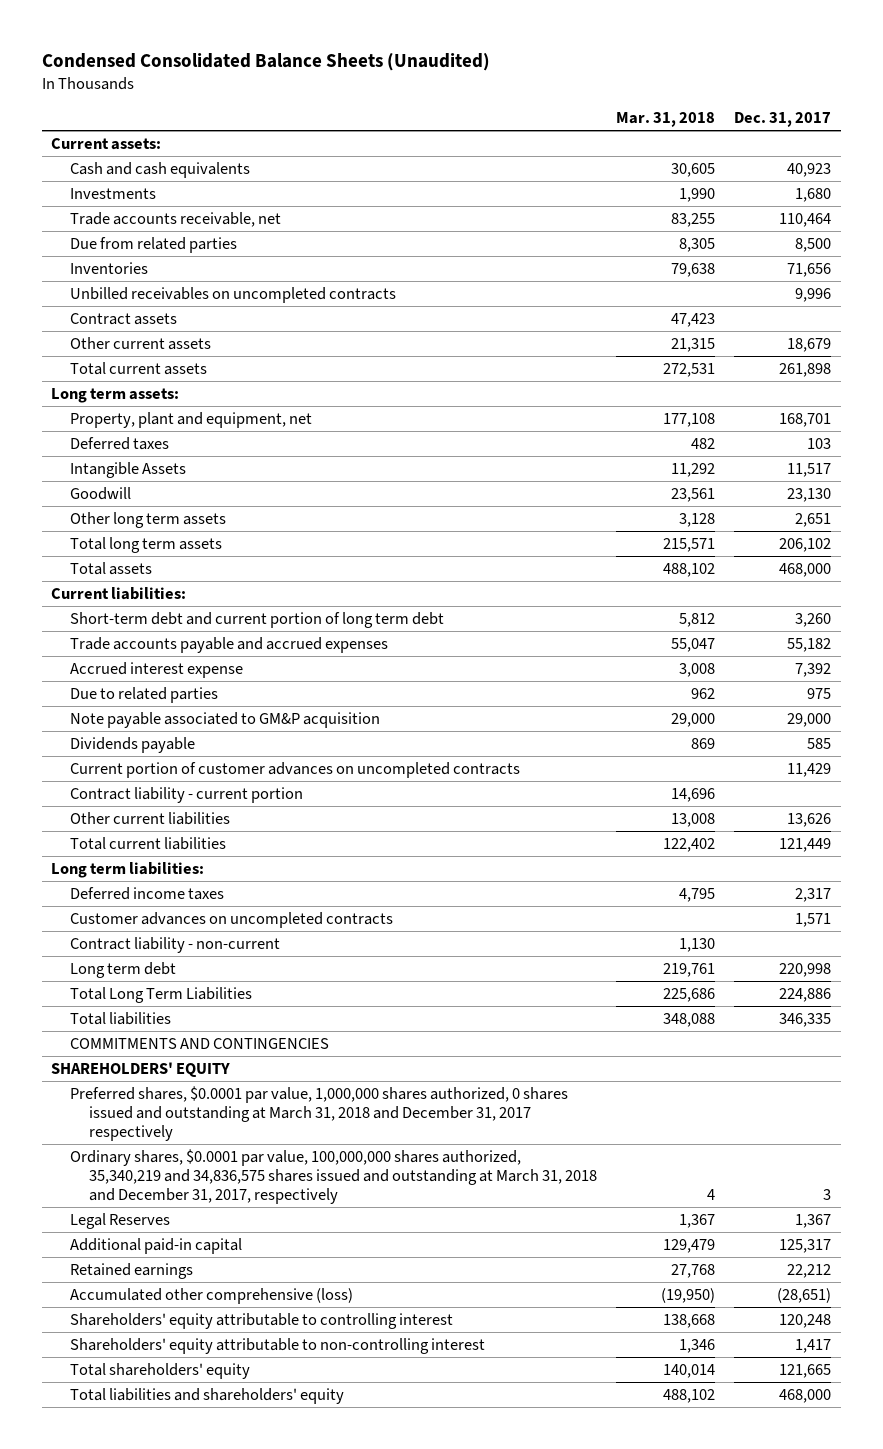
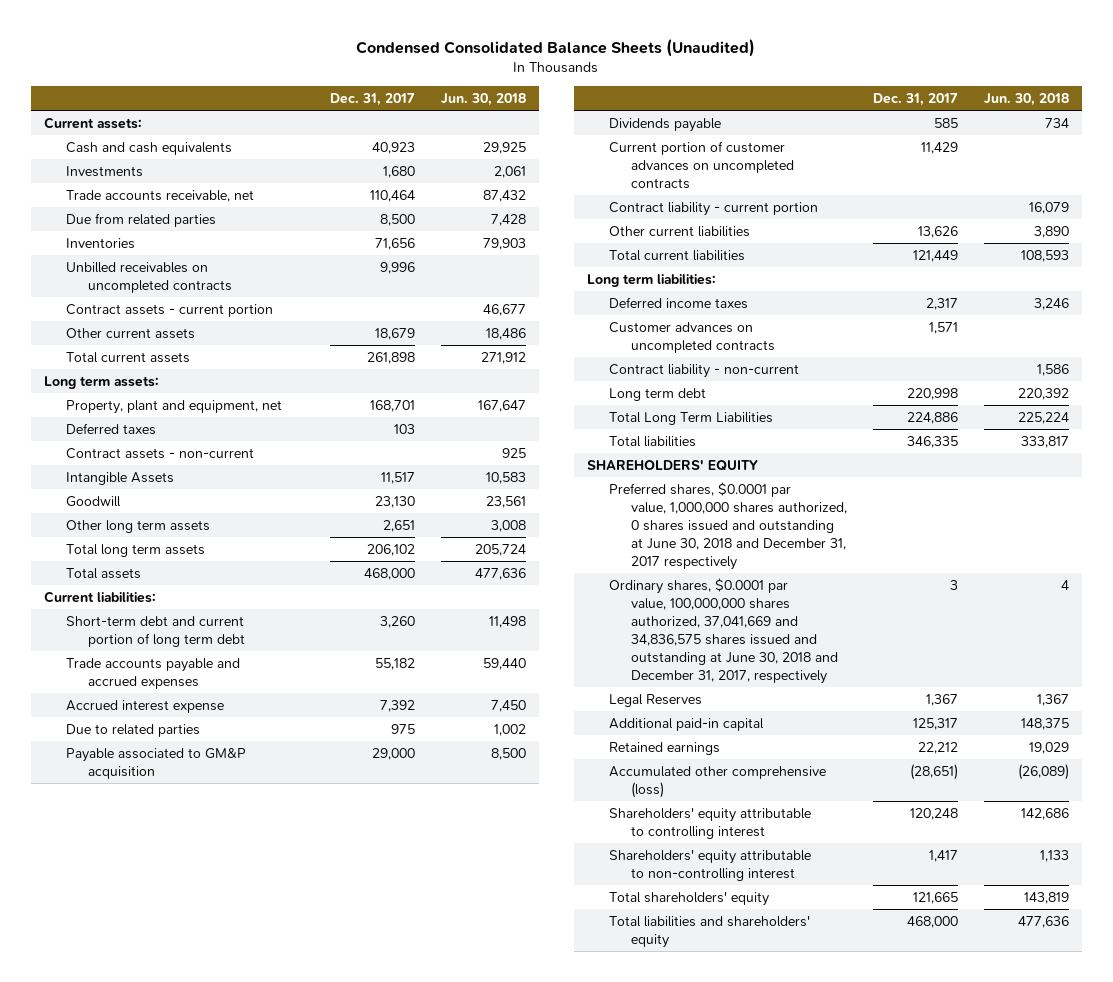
- | Mar. 31, 2018 | Dec. 31, 2017
+ | Dec. 31, 2017 | Jun. 30, 2018
- Contract assets | 47,423 |
+ Contract assets - current portion | | 46,677
+ Contract assets - non-current | | 925
- Note payable associated to GM&P acquisition | 29,000 | 29,000
+ Payable associated to GM&P acquisition | 29,000 | 8,500
- COMMITMENTS AND CONTINGENCIES
- Preferred shares, $0.0001 par value, 1,000,000 shares authorized, 0 shares issued and outstanding at March 31, 2018 and December 31, 2017 respectively
- Ordinary shares, $0.0001 par value, 100,000,000 shares authorized, 35,340,219 and 34,836,575 shares issued and outstanding at March 31, 2018 and December 31, 2017, respectively | 4 | 3
+ Preferred shares, $0.0001 par value, 1,000,000 shares authorized, 0 shares issued and outstanding at June 30, 2018 and December 31, 2017 respectively
+ Ordinary shares, $0.0001 par value, 100,000,000 shares authorized, 37,041,669 and 34,836,575 shares issued and outstanding at June 30, 2018 and December 31, 2017, respectively | 3 | 4

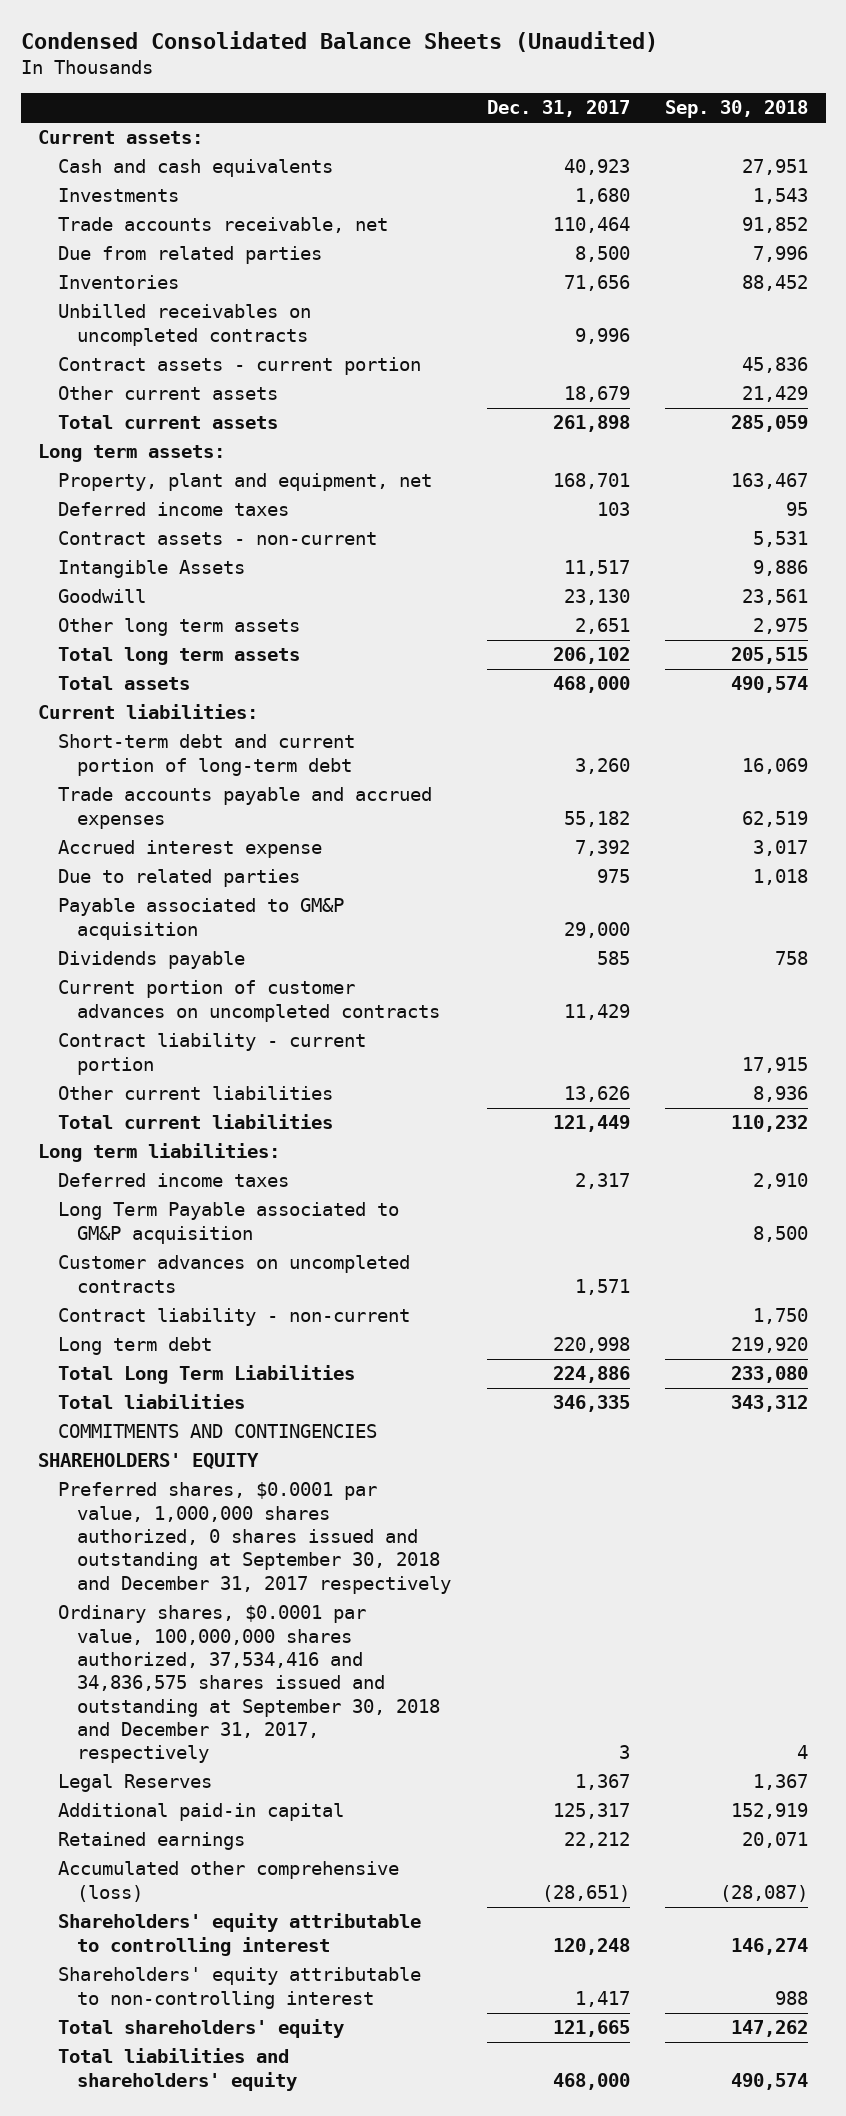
- | Dec. 31, 2017 | Jun. 30, 2018
+ | Dec. 31, 2017 | Sep. 30, 2018
- Deferred taxes | 103 |
+ Deferred income taxes | 103 | 95
- Short-term debt and current portion of long term debt | 3,260 | 11,498
+ Short-term debt and current portion of long-term debt | 3,260 | 16,069
+ Long Term Payable associated to GM&P acquisition | | 8,500
+ COMMITMENTS AND CONTINGENCIES
- Preferred shares, $0.0001 par value, 1,000,000 shares authorized, 0 shares issued and outstanding at June 30, 2018 and December 31, 2017 respectively
- Ordinary shares, $0.0001 par value, 100,000,000 shares authorized, 37,041,669 and 34,836,575 shares issued and outstanding at June 30, 2018 and December 31, 2017, respectively | 3 | 4
+ Preferred shares, $0.0001 par value, 1,000,000 shares authorized, 0 shares issued and outstanding at September 30, 2018 and December 31, 2017 respectively
+ Ordinary shares, $0.0001 par value, 100,000,000 shares authorized, 37,534,416 and 34,836,575 shares issued and outstanding at September 30, 2018 and December 31, 2017, respectively | 3 | 4

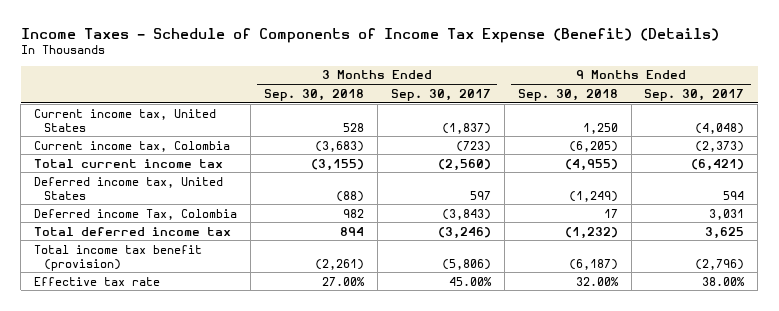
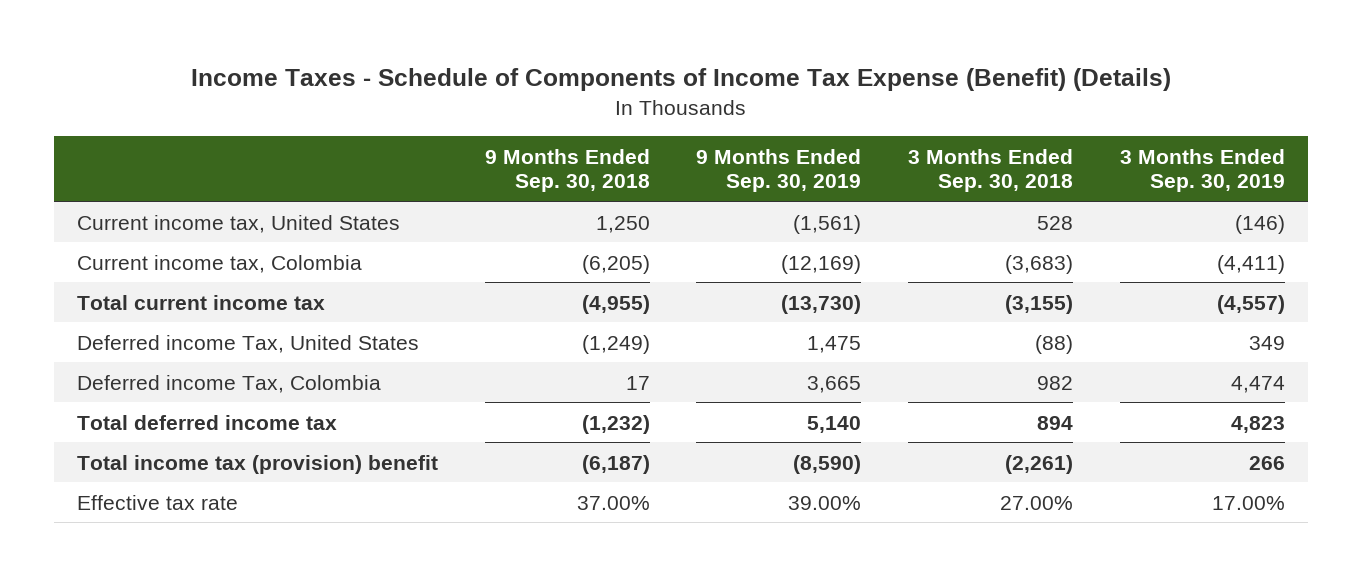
- | 3 Months Ended Sep. 30, 2018 | 3 Months Ended Sep. 30, 2017 | 9 Months Ended Sep. 30, 2018 | 9 Months Ended Sep. 30, 2017
+ | 9 Months Ended Sep. 30, 2018 | 9 Months Ended Sep. 30, 2019 | 3 Months Ended Sep. 30, 2018 | 3 Months Ended Sep. 30, 2019
- Deferred income tax, United States | (88) | 597 | (1,249) | 594
+ Deferred income Tax, United States | (1,249) | 1,475 | (88) | 349
- Total income tax benefit (provision) | (2,261) | (5,806) | (6,187) | (2,796)
- Effective tax rate | 27.00% | 45.00% | 32.00% | 38.00%
+ Total income tax (provision) benefit | (6,187) | (8,590) | (2,261) | 266
+ Effective tax rate | 37.00% | 39.00% | 27.00% | 17.00%

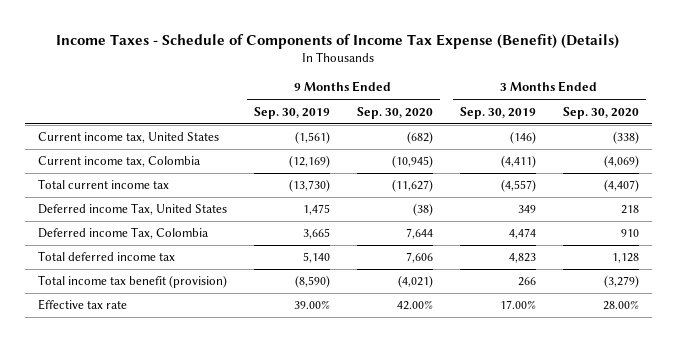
- | 9 Months Ended Sep. 30, 2018 | 9 Months Ended Sep. 30, 2019 | 3 Months Ended Sep. 30, 2018 | 3 Months Ended Sep. 30, 2019
+ | 9 Months Ended Sep. 30, 2019 | 9 Months Ended Sep. 30, 2020 | 3 Months Ended Sep. 30, 2019 | 3 Months Ended Sep. 30, 2020
- Total income tax (provision) benefit | (6,187) | (8,590) | (2,261) | 266
+ Total income tax benefit (provision) | (8,590) | (4,021) | 266 | (3,279)

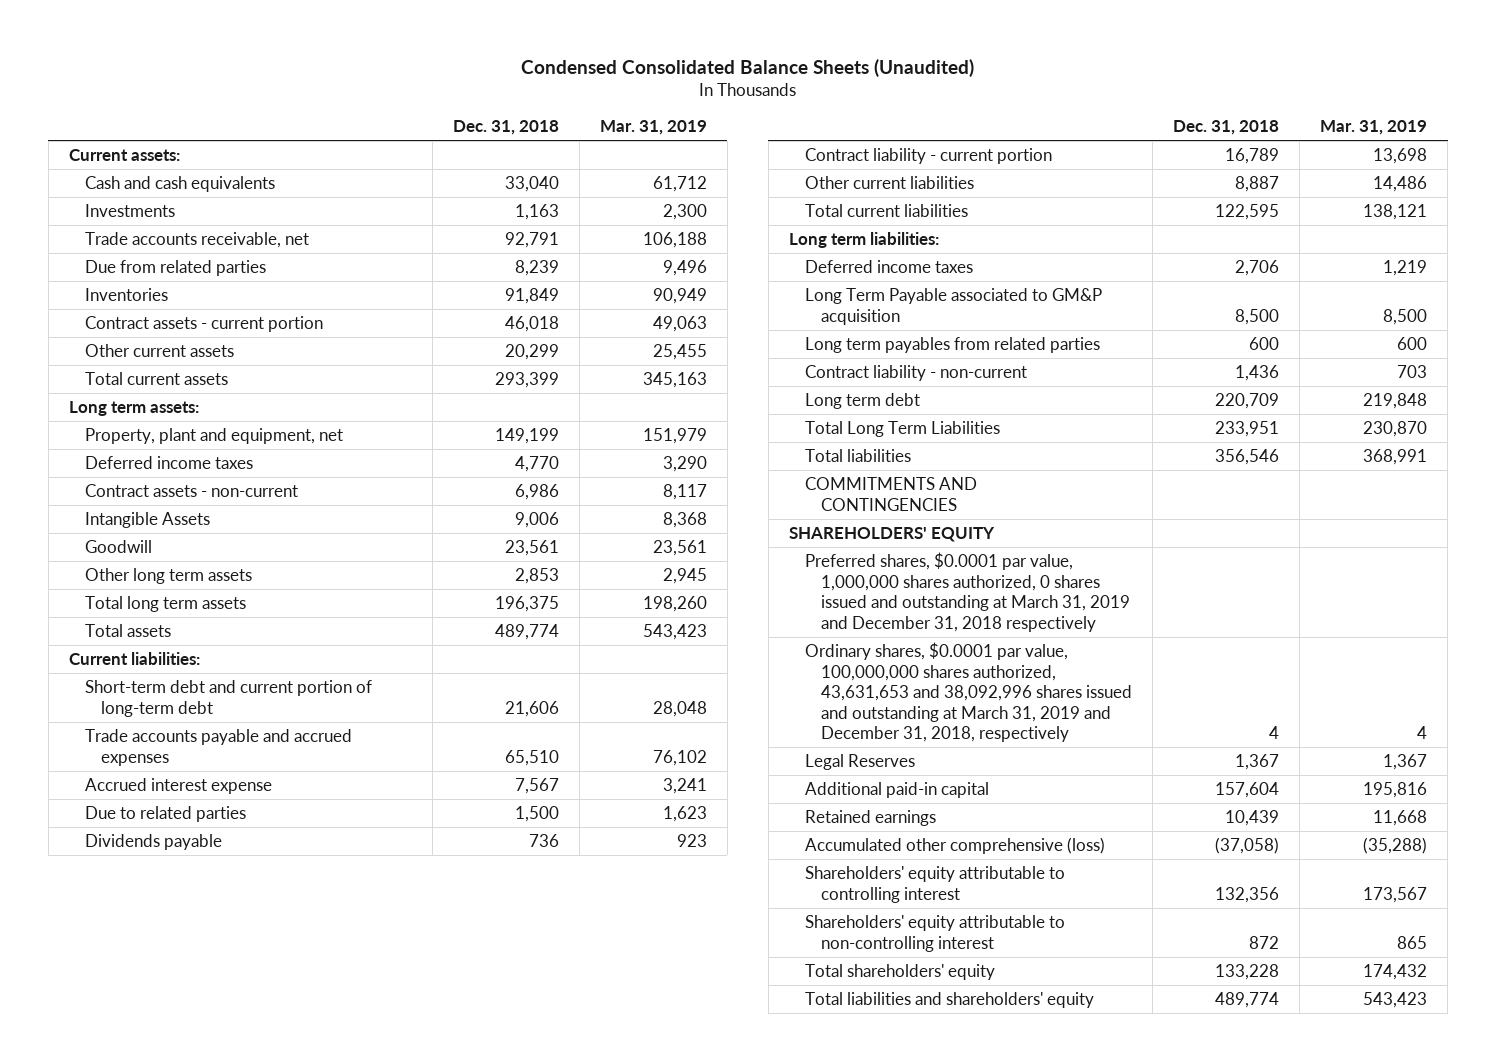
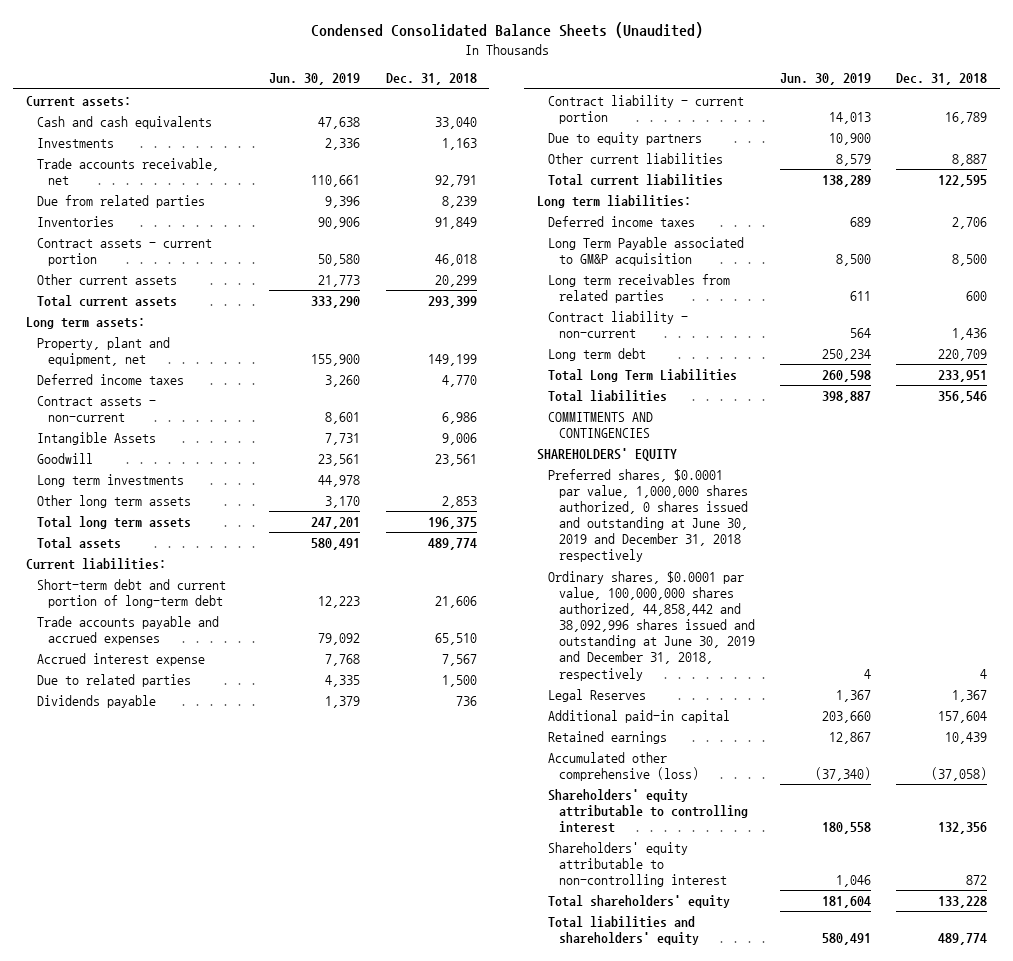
- | Dec. 31, 2018 | Mar. 31, 2019
+ | Jun. 30, 2019 | Dec. 31, 2018
+ Long term investments | 44,978 |
+ Due to equity partners | 10,900 |
- Long term payables from related parties | 600 | 600
+ Long term receivables from related parties | 611 | 600
- Preferred shares, $0.0001 par value, 1,000,000 shares authorized, 0 shares issued and outstanding at March 31, 2019 and December 31, 2018 respectively
- Ordinary shares, $0.0001 par value, 100,000,000 shares authorized, 43,631,653 and 38,092,996 shares issued and outstanding at March 31, 2019 and December 31, 2018, respectively | 4 | 4
+ Preferred shares, $0.0001 par value, 1,000,000 shares authorized, 0 shares issued and outstanding at June 30, 2019 and December 31, 2018 respectively
+ Ordinary shares, $0.0001 par value, 100,000,000 shares authorized, 44,858,442 and 38,092,996 shares issued and outstanding at June 30, 2019 and December 31, 2018, respectively | 4 | 4

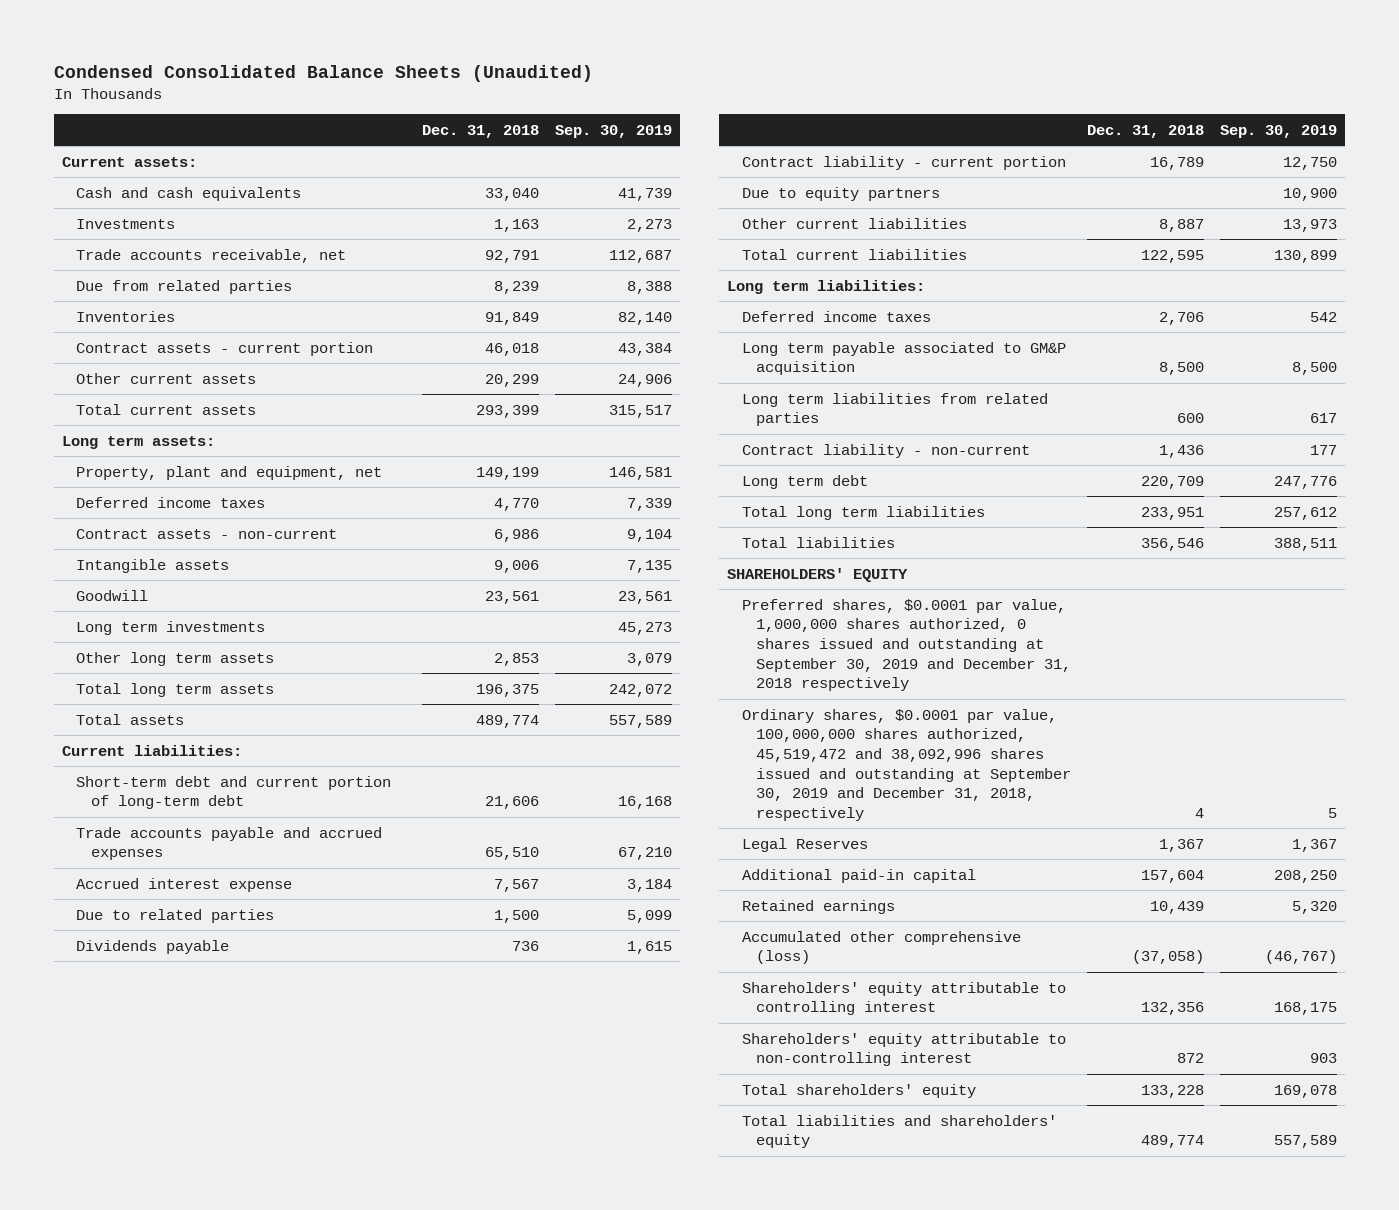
- | Jun. 30, 2019 | Dec. 31, 2018
+ | Dec. 31, 2018 | Sep. 30, 2019
- Intangible Assets | 7,731 | 9,006
+ Intangible assets | 9,006 | 7,135
- Long Term Payable associated to GM&P acquisition | 8,500 | 8,500
- Long term receivables from related parties | 611 | 600
+ Long term payable associated to GM&P acquisition | 8,500 | 8,500
+ Long term liabilities from related parties | 600 | 617
- Total Long Term Liabilities | 260,598 | 233,951
+ Total long term liabilities | 233,951 | 257,612
- COMMITMENTS AND CONTINGENCIES
- Preferred shares, $0.0001 par value, 1,000,000 shares authorized, 0 shares issued and outstanding at June 30, 2019 and December 31, 2018 respectively
- Ordinary shares, $0.0001 par value, 100,000,000 shares authorized, 44,858,442 and 38,092,996 shares issued and outstanding at June 30, 2019 and December 31, 2018, respectively | 4 | 4
+ Preferred shares, $0.0001 par value, 1,000,000 shares authorized, 0 shares issued and outstanding at September 30, 2019 and December 31, 2018 respectively
+ Ordinary shares, $0.0001 par value, 100,000,000 shares authorized, 45,519,472 and 38,092,996 shares issued and outstanding at September 30, 2019 and December 31, 2018, respectively | 4 | 5

